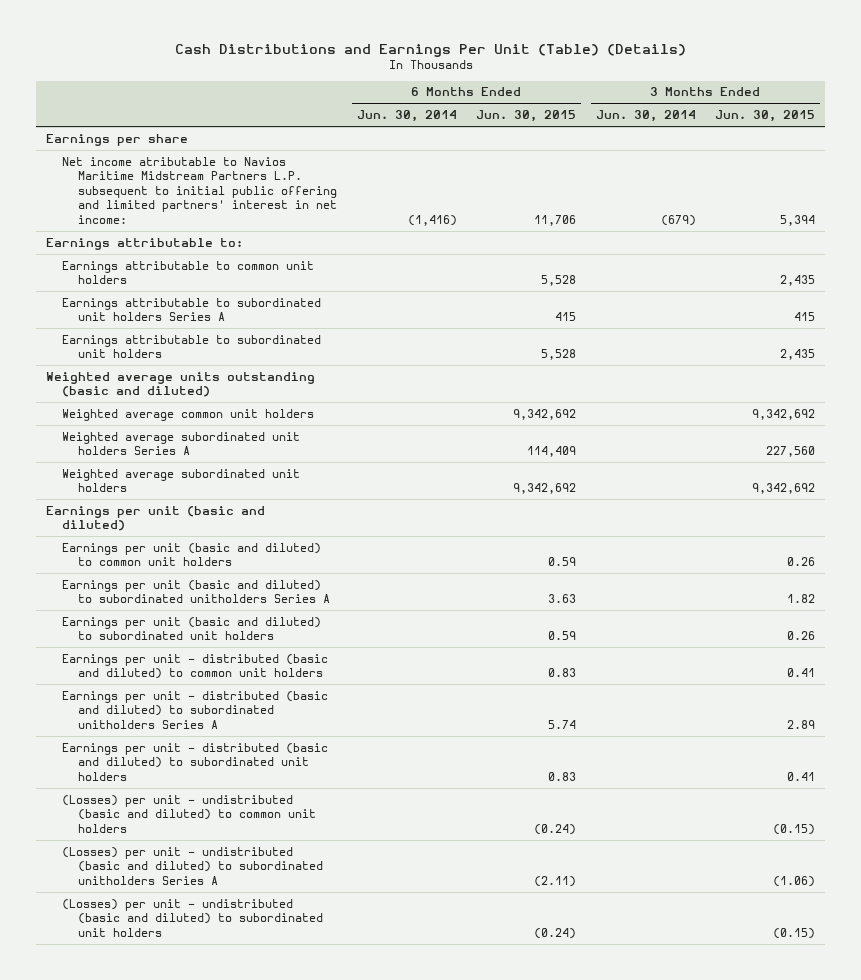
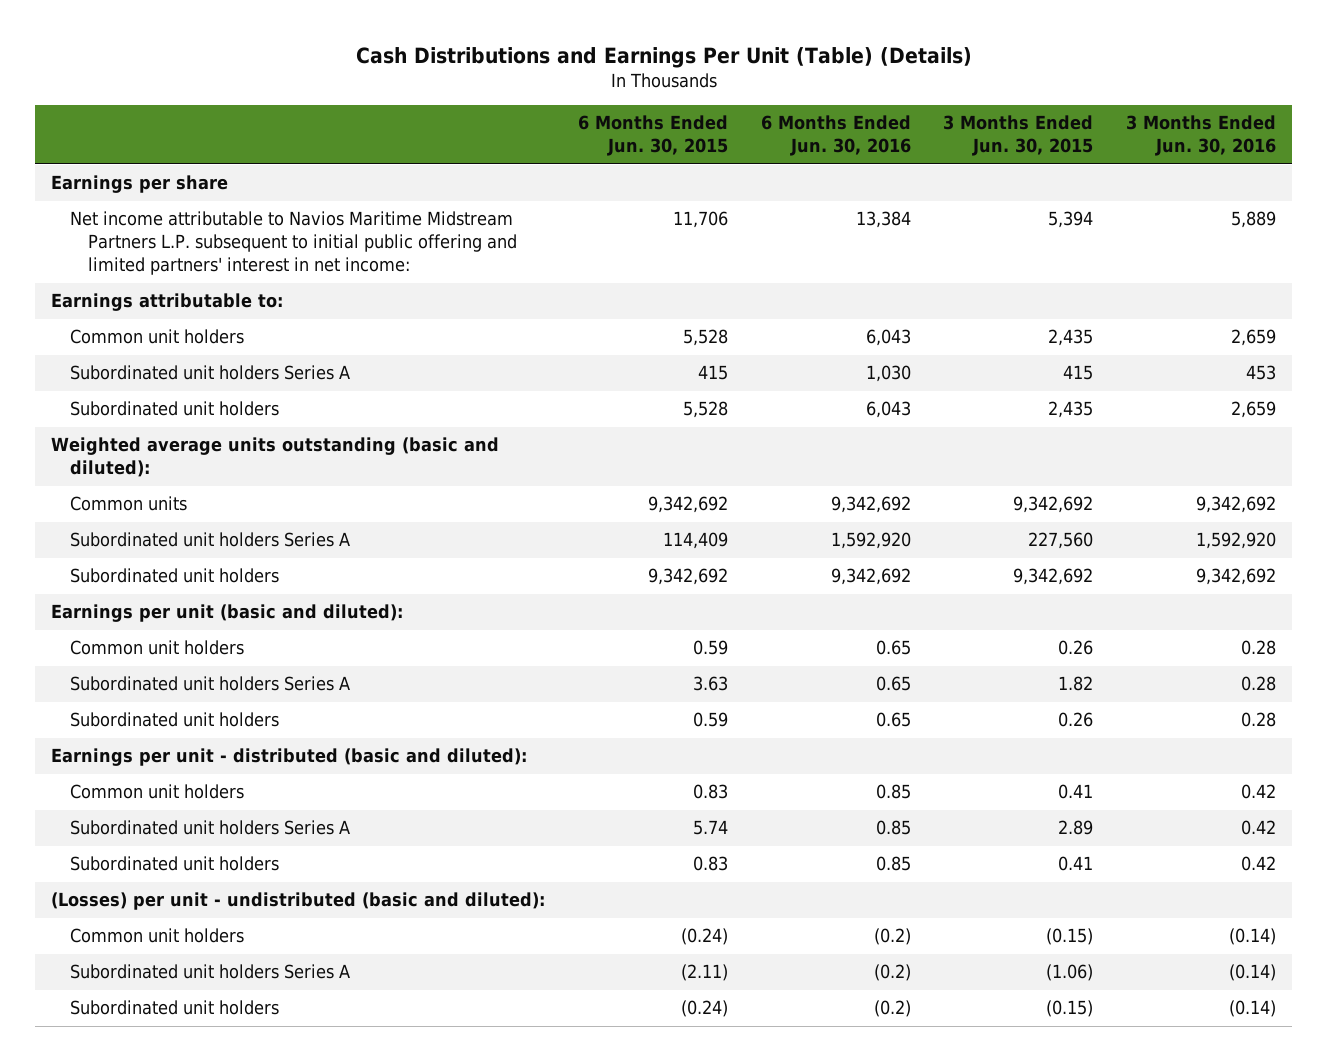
- | 6 Months Ended Jun. 30, 2014 | 6 Months Ended Jun. 30, 2015 | 3 Months Ended Jun. 30, 2014 | 3 Months Ended Jun. 30, 2015
+ | 6 Months Ended Jun. 30, 2015 | 6 Months Ended Jun. 30, 2016 | 3 Months Ended Jun. 30, 2015 | 3 Months Ended Jun. 30, 2016
- Net income atributable to Navios Maritime Midstream Partners L.P. subsequent to initial public offering and limited partners' interest in net income: | (1,416) | 11,706 | (679) | 5,394
+ Net income attributable to Navios Maritime Midstream Partners L.P. subsequent to initial public offering and limited partners' interest in net income: | 11,706 | 13,384 | 5,394 | 5,889
- Earnings attributable to common unit holders | | 5,528 | | 2,435
- Earnings attributable to subordinated unit holders Series A | | 415 | | 415
- Earnings attributable to subordinated unit holders | | 5,528 | | 2,435
- Weighted average units outstanding (basic and diluted)
- Weighted average common unit holders | | 9,342,692 | | 9,342,692
- Weighted average subordinated unit holders Series A | | 114,409 | | 227,560
- Weighted average subordinated unit holders | | 9,342,692 | | 9,342,692
- Earnings per unit (basic and diluted)
- Earnings per unit (basic and diluted) to common unit holders | | 0.59 | | 0.26
- Earnings per unit (basic and diluted) to subordinated unitholders Series A | | 3.63 | | 1.82
- Earnings per unit (basic and diluted) to subordinated unit holders | | 0.59 | | 0.26
- Earnings per unit - distributed (basic and diluted) to common unit holders | | 0.83 | | 0.41
- Earnings per unit - distributed (basic and diluted) to subordinated unitholders Series A | | 5.74 | | 2.89
- Earnings per unit - distributed (basic and diluted) to subordinated unit holders | | 0.83 | | 0.41
- (Losses) per unit - undistributed (basic and diluted) to common unit holders | | (0.24) | | (0.15)
- (Losses) per unit - undistributed (basic and diluted) to subordinated unitholders Series A | | (2.11) | | (1.06)
- (Losses) per unit - undistributed (basic and diluted) to subordinated unit holders | | (0.24) | | (0.15)
+ Common unit holders | 5,528 | 6,043 | 2,435 | 2,659
+ Subordinated unit holders Series A | 415 | 1,030 | 415 | 453
+ Subordinated unit holders | 5,528 | 6,043 | 2,435 | 2,659
+ Weighted average units outstanding (basic and diluted):
+ Common units | 9,342,692 | 9,342,692 | 9,342,692 | 9,342,692
+ Subordinated unit holders Series A | 114,409 | 1,592,920 | 227,560 | 1,592,920
+ Subordinated unit holders | 9,342,692 | 9,342,692 | 9,342,692 | 9,342,692
+ Earnings per unit (basic and diluted):
+ Common unit holders | 0.59 | 0.65 | 0.26 | 0.28
+ Subordinated unit holders Series A | 3.63 | 0.65 | 1.82 | 0.28
+ Subordinated unit holders | 0.59 | 0.65 | 0.26 | 0.28
+ Earnings per unit - distributed (basic and diluted):
+ Common unit holders | 0.83 | 0.85 | 0.41 | 0.42
+ Subordinated unit holders Series A | 5.74 | 0.85 | 2.89 | 0.42
+ Subordinated unit holders | 0.83 | 0.85 | 0.41 | 0.42
+ (Losses) per unit - undistributed (basic and diluted):
+ Common unit holders | (0.24) | (0.2) | (0.15) | (0.14)
+ Subordinated unit holders Series A | (2.11) | (0.2) | (1.06) | (0.14)
+ Subordinated unit holders | (0.24) | (0.2) | (0.15) | (0.14)

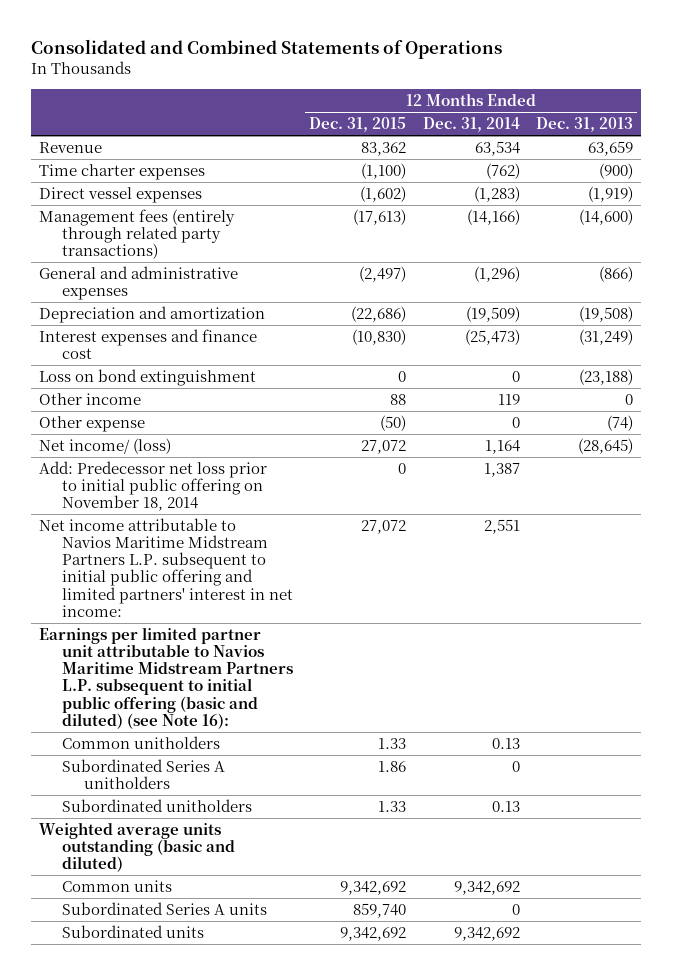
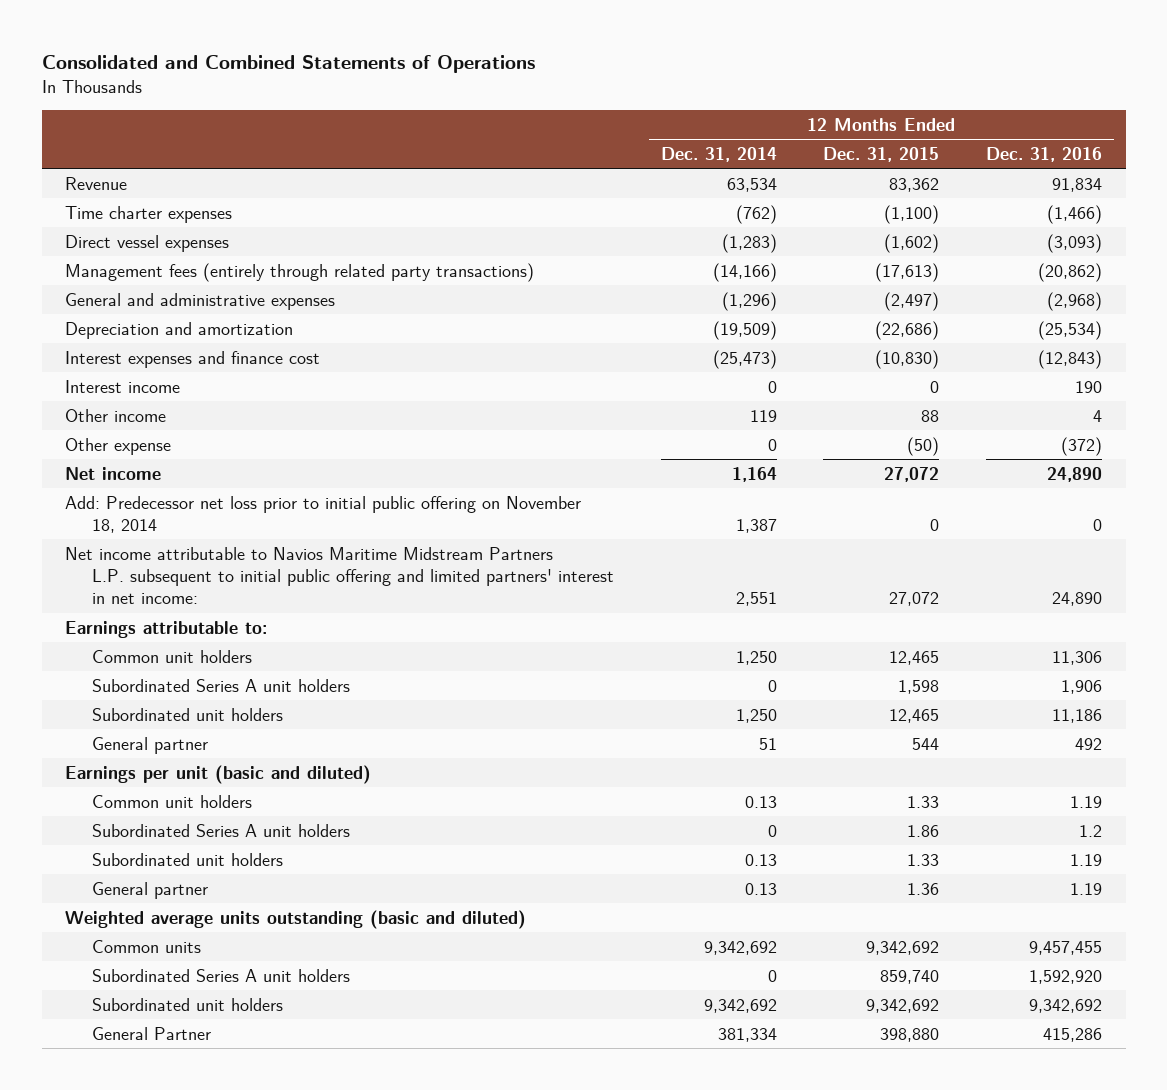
- | 12 Months Ended Dec. 31, 2015 | 12 Months Ended Dec. 31, 2014 | 12 Months Ended Dec. 31, 2013
+ | 12 Months Ended Dec. 31, 2014 | 12 Months Ended Dec. 31, 2015 | 12 Months Ended Dec. 31, 2016
- Loss on bond extinguishment | 0 | 0 | (23,188)
+ Interest income | 0 | 0 | 190
- Net income/ (loss) | 27,072 | 1,164 | (28,645)
+ Net income | 1,164 | 27,072 | 24,890
- Earnings per limited partner unit attributable to Navios Maritime Midstream Partners L.P. subsequent to initial public offering (basic and diluted) (see Note 16):
- Common unitholders | 1.33 | 0.13 |
- Subordinated Series A unitholders | 1.86 | 0 |
- Subordinated unitholders | 1.33 | 0.13 |
+ Earnings attributable to:
+ Common unit holders | 1,250 | 12,465 | 11,306
+ Subordinated Series A unit holders | 0 | 1,598 | 1,906
+ Subordinated unit holders | 1,250 | 12,465 | 11,186
+ General partner | 51 | 544 | 492
+ Earnings per unit (basic and diluted)
+ Common unit holders | 0.13 | 1.33 | 1.19
+ Subordinated Series A unit holders | 0 | 1.86 | 1.2
+ Subordinated unit holders | 0.13 | 1.33 | 1.19
+ General partner | 0.13 | 1.36 | 1.19
- Subordinated Series A units | 859,740 | 0 |
- Subordinated units | 9,342,692 | 9,342,692 |
+ Subordinated Series A unit holders | 0 | 859,740 | 1,592,920
+ Subordinated unit holders | 9,342,692 | 9,342,692 | 9,342,692
+ General Partner | 381,334 | 398,880 | 415,286

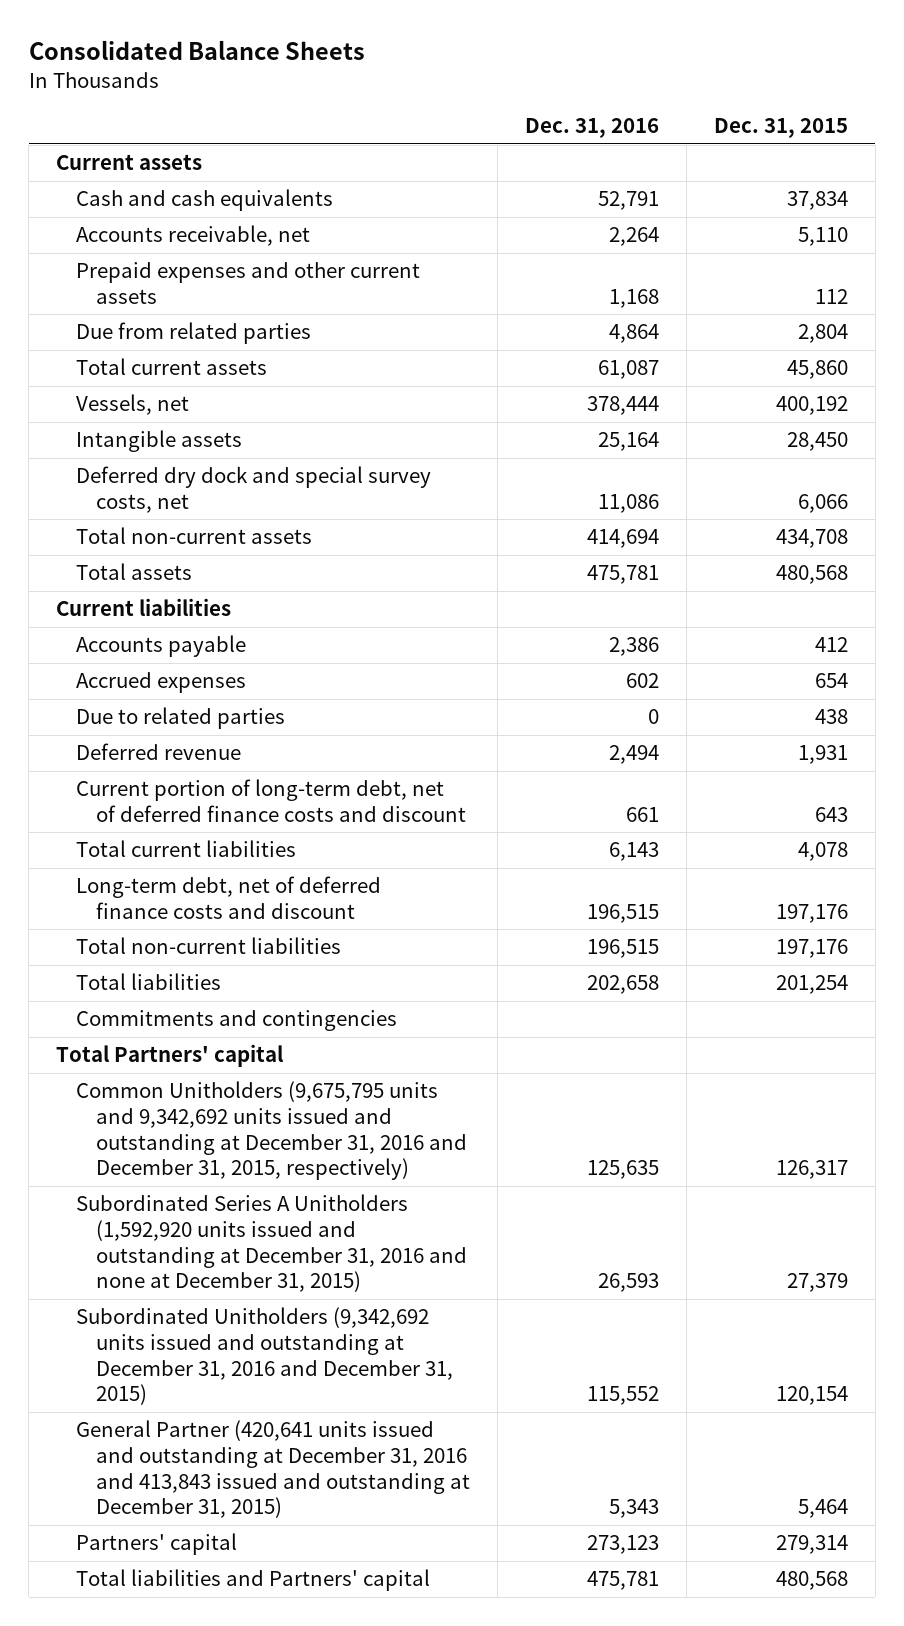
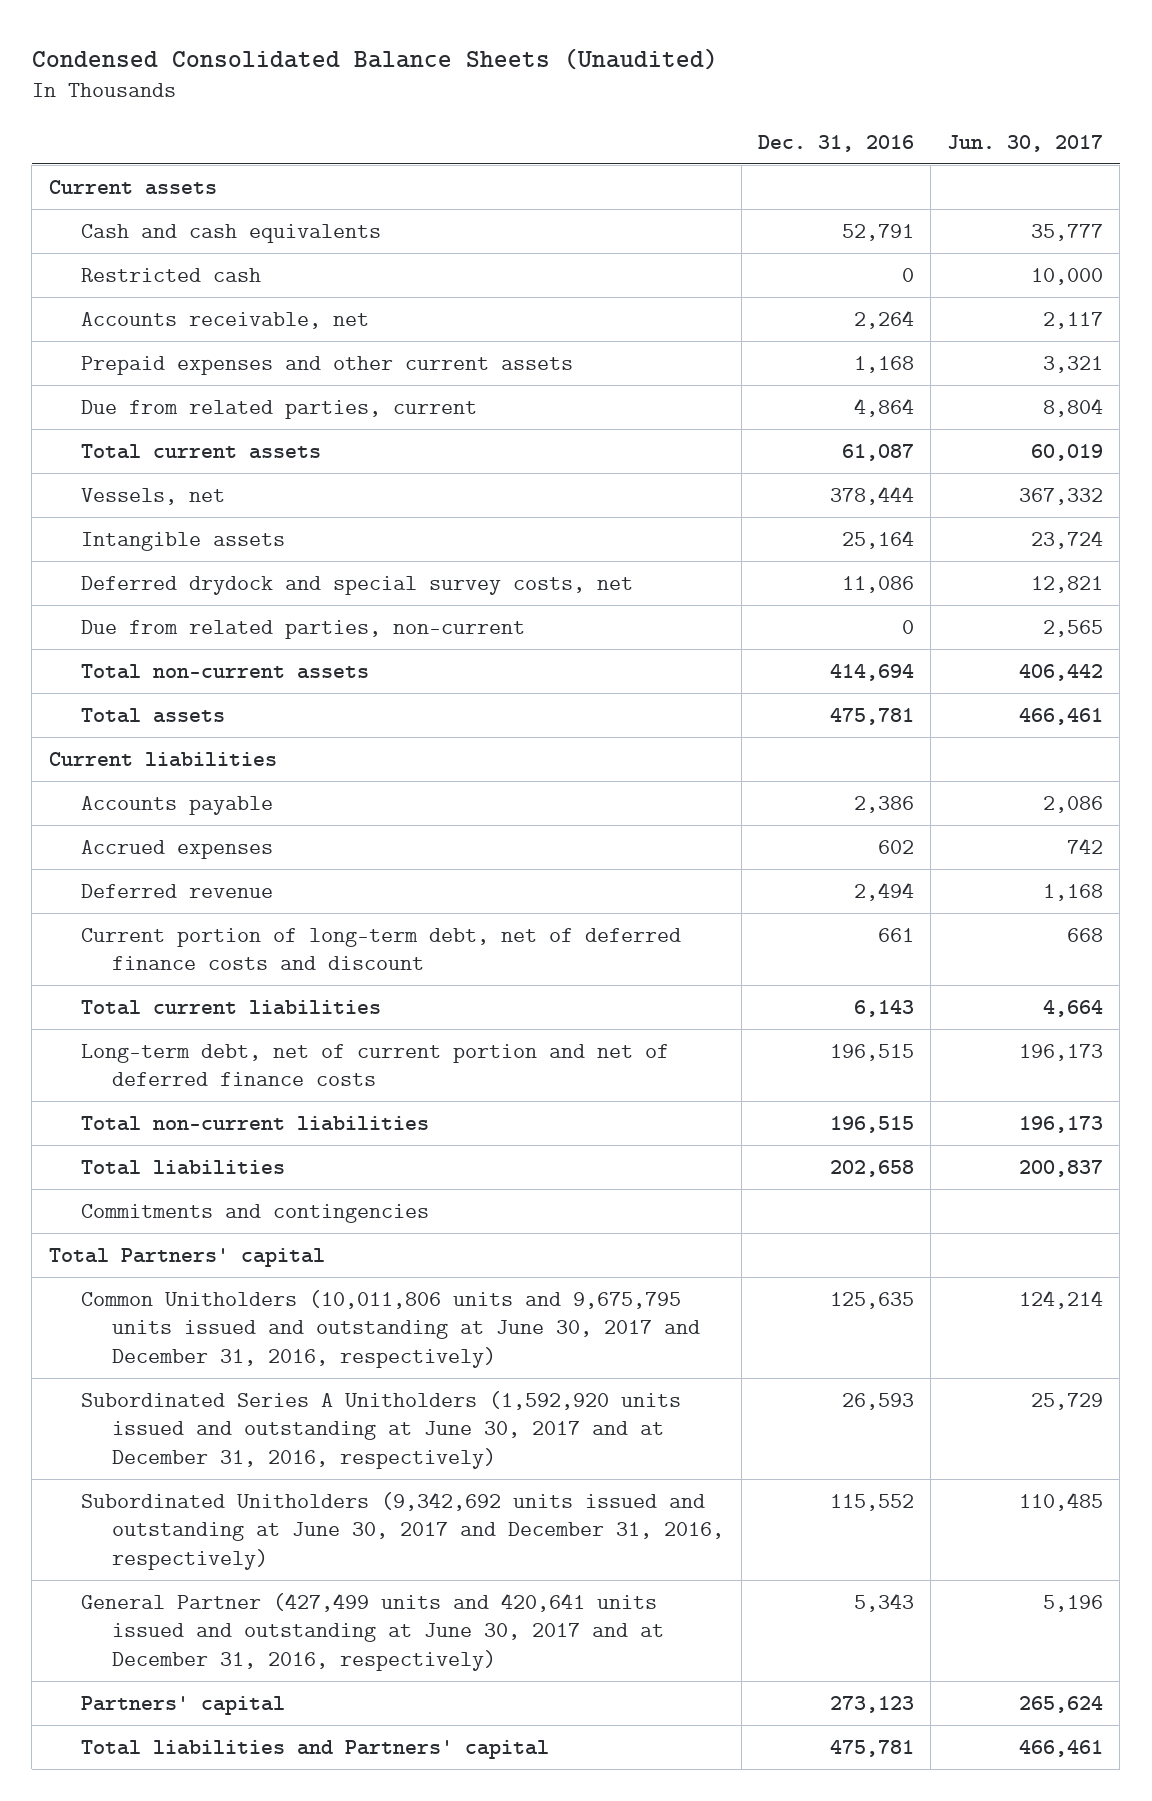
- Consolidated Balance Sheets
+ Condensed Consolidated Balance Sheets (Unaudited)
- | Dec. 31, 2016 | Dec. 31, 2015
+ | Dec. 31, 2016 | Jun. 30, 2017
+ Restricted cash | 0 | 10,000
- Due from related parties | 4,864 | 2,804
+ Due from related parties, current | 4,864 | 8,804
- Deferred dry dock and special survey costs, net | 11,086 | 6,066
+ Deferred drydock and special survey costs, net | 11,086 | 12,821
+ Due from related parties, non-current | 0 | 2,565
- Due to related parties | 0 | 438
- Long-term debt, net of deferred finance costs and discount | 196,515 | 197,176
+ Long-term debt, net of current portion and net of deferred finance costs | 196,515 | 196,173
- Common Unitholders (9,675,795 units and 9,342,692 units issued and outstanding at December 31, 2016 and December 31, 2015, respectively) | 125,635 | 126,317
- Subordinated Series A Unitholders (1,592,920 units issued and outstanding at December 31, 2016 and none at December 31, 2015) | 26,593 | 27,379
- Subordinated Unitholders (9,342,692 units issued and outstanding at December 31, 2016 and December 31, 2015) | 115,552 | 120,154
- General Partner (420,641 units issued and outstanding at December 31, 2016 and 413,843 issued and outstanding at December 31, 2015) | 5,343 | 5,464
+ Common Unitholders (10,011,806 units and 9,675,795 units issued and outstanding at June 30, 2017 and December 31, 2016, respectively) | 125,635 | 124,214
+ Subordinated Series A Unitholders (1,592,920 units issued and outstanding at June 30, 2017 and at December 31, 2016, respectively) | 26,593 | 25,729
+ Subordinated Unitholders (9,342,692 units issued and outstanding at June 30, 2017 and December 31, 2016, respectively) | 115,552 | 110,485
+ General Partner (427,499 units and 420,641 units issued and outstanding at June 30, 2017 and at December 31, 2016, respectively) | 5,343 | 5,196

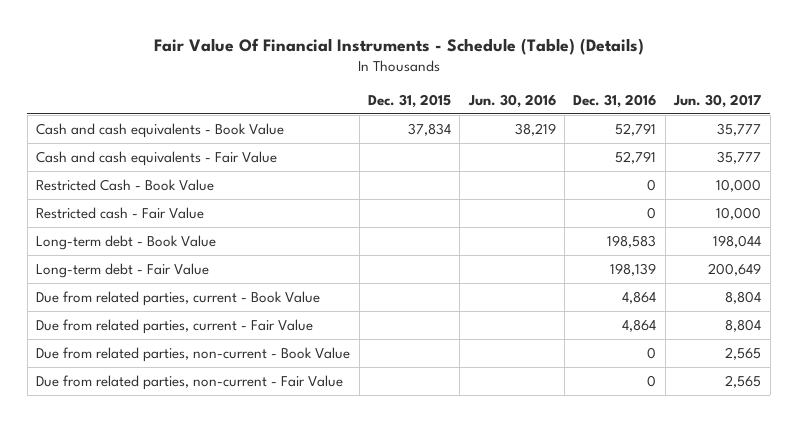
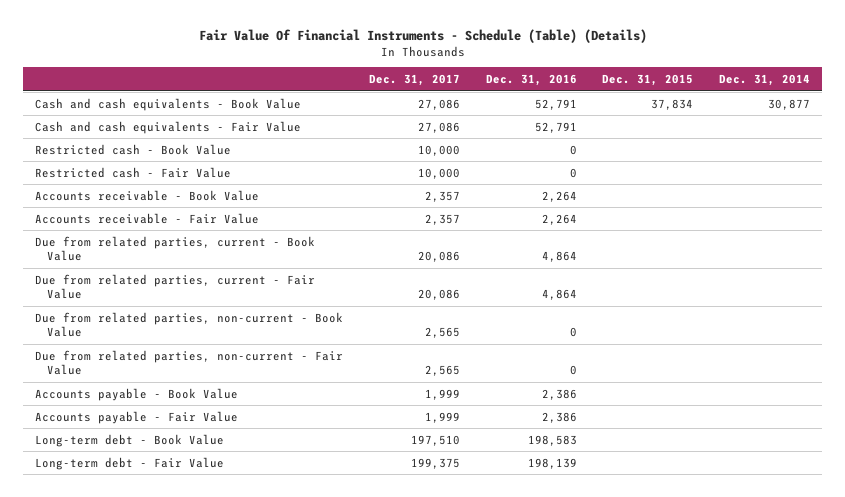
- | Dec. 31, 2015 | Jun. 30, 2016 | Dec. 31, 2016 | Jun. 30, 2017
+ | Dec. 31, 2017 | Dec. 31, 2016 | Dec. 31, 2015 | Dec. 31, 2014
- Restricted Cash - Book Value | | | 0 | 10,000
+ Restricted cash - Book Value | 10,000 | 0 | |
+ Accounts receivable - Book Value | 2,357 | 2,264 | |
+ Accounts receivable - Fair Value | 2,357 | 2,264 | |
+ Accounts payable - Book Value | 1,999 | 2,386 | |
+ Accounts payable - Fair Value | 1,999 | 2,386 | |
moved down: Long-term debt - Book Value | 197,510 | 198,583 | |
moved down: Long-term debt - Fair Value | 199,375 | 198,139 | |

